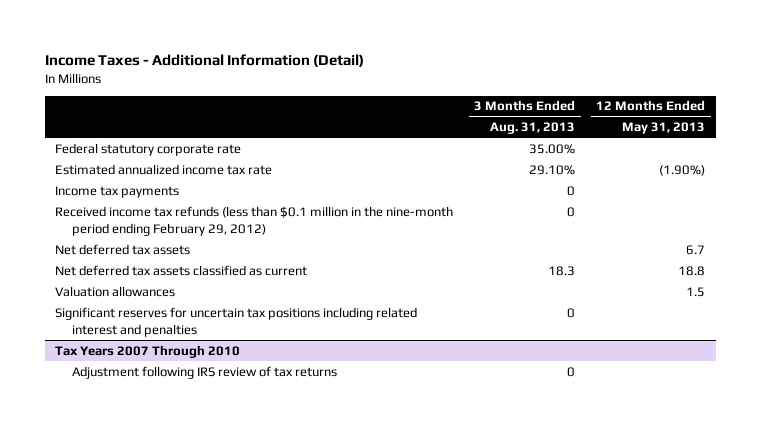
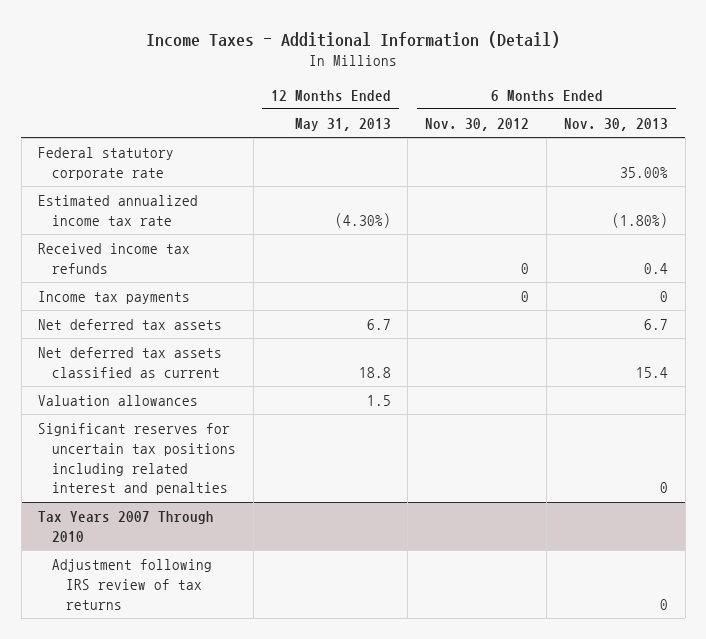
- | 3 Months Ended Aug. 31, 2013 | 12 Months Ended May 31, 2013
+ | 12 Months Ended May 31, 2013 | 6 Months Ended Nov. 30, 2012 | 6 Months Ended Nov. 30, 2013
- Estimated annualized income tax rate | 29.10% | (1.90%)
+ Estimated annualized income tax rate | (4.30%) | | (1.80%)
+ Received income tax refunds | | 0 | 0.4
- Received income tax refunds (less than $0.1 million in the nine-month period ending February 29, 2012) | 0 |

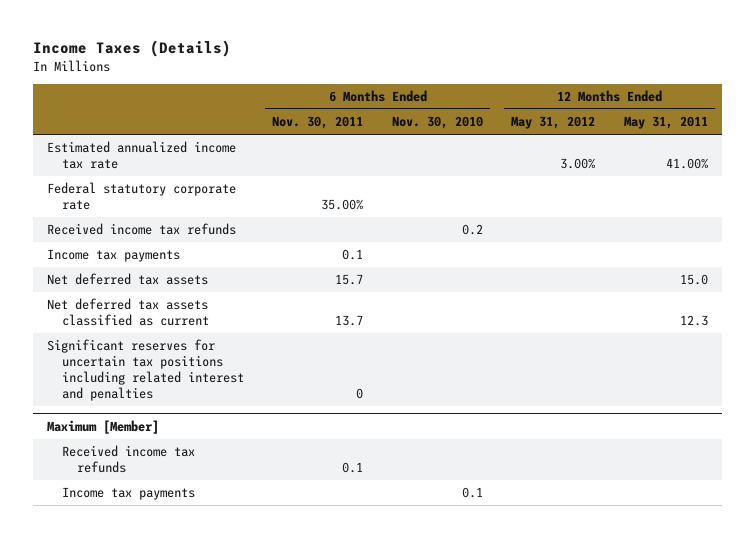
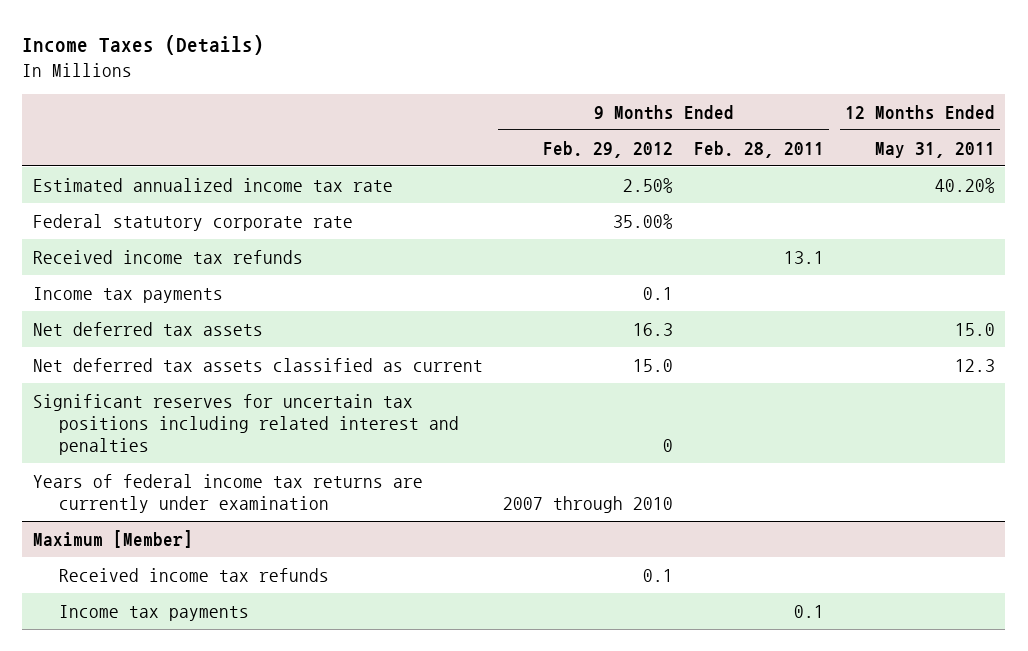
- | 6 Months Ended Nov. 30, 2011 | 6 Months Ended Nov. 30, 2010 | 12 Months Ended May 31, 2012 | 12 Months Ended May 31, 2011
+ | 9 Months Ended Feb. 29, 2012 | 9 Months Ended Feb. 28, 2011 | 12 Months Ended May 31, 2011
- Estimated annualized income tax rate | | | 3.00% | 41.00%
+ Estimated annualized income tax rate | 2.50% | | 40.20%
+ Years of federal income tax returns are currently under examination | 2007 through 2010 | |

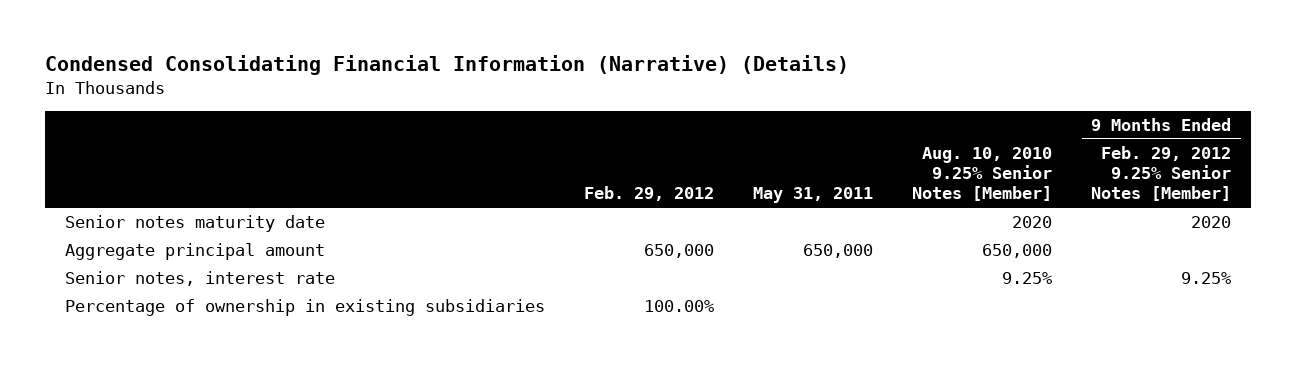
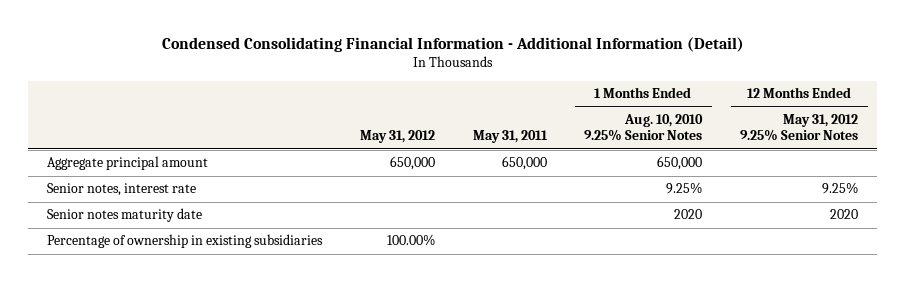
- Condensed Consolidating Financial Information (Narrative) (Details)
+ Condensed Consolidating Financial Information - Additional Information (Detail)
- | Feb. 29, 2012 | May 31, 2011 | Aug. 10, 2010 9.25% Senior Notes [Member] | 9 Months Ended Feb. 29, 2012 9.25% Senior Notes [Member]
+ | May 31, 2012 | May 31, 2011 | 1 Months Ended Aug. 10, 2010 9.25% Senior Notes | 12 Months Ended May 31, 2012 9.25% Senior Notes
moved down: Senior notes maturity date | | | 2020 | 2020

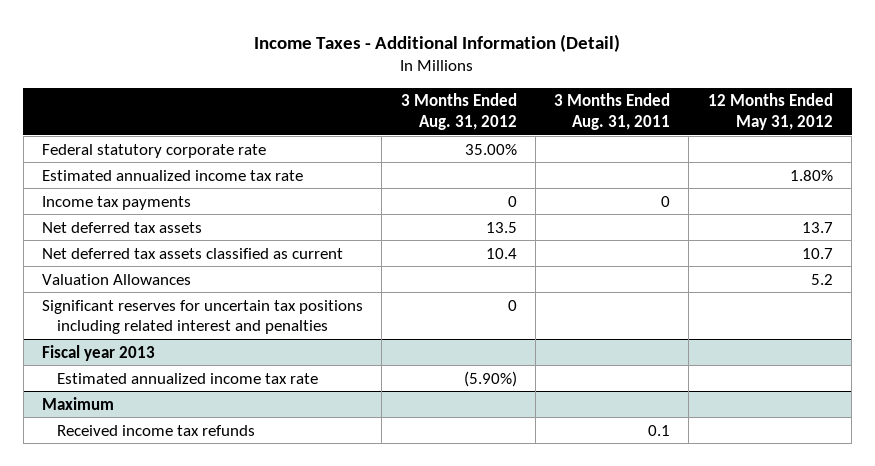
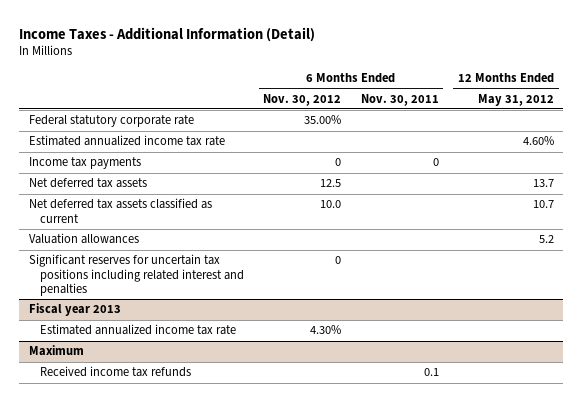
- | 3 Months Ended Aug. 31, 2012 | 3 Months Ended Aug. 31, 2011 | 12 Months Ended May 31, 2012
+ | 6 Months Ended Nov. 30, 2012 | 6 Months Ended Nov. 30, 2011 | 12 Months Ended May 31, 2012
- Estimated annualized income tax rate | | | 1.80%
+ Estimated annualized income tax rate | | | 4.60%
- Valuation Allowances | | | 5.2
+ Valuation allowances | | | 5.2

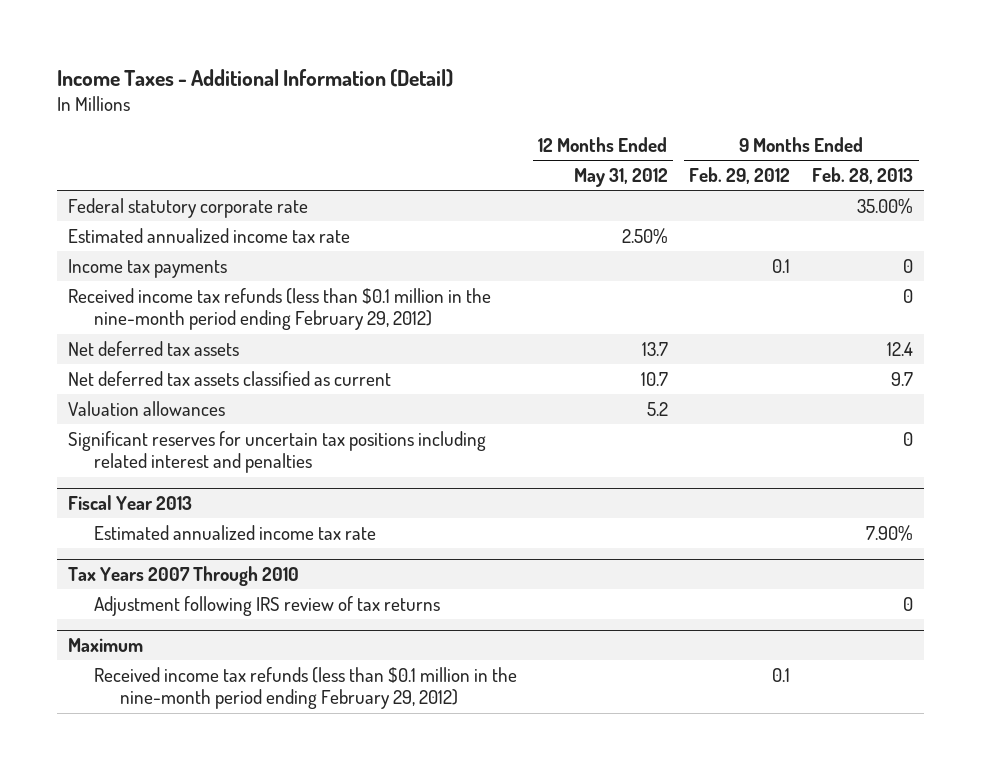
- | 6 Months Ended Nov. 30, 2012 | 6 Months Ended Nov. 30, 2011 | 12 Months Ended May 31, 2012
+ | 12 Months Ended May 31, 2012 | 9 Months Ended Feb. 29, 2012 | 9 Months Ended Feb. 28, 2013
- Estimated annualized income tax rate | | | 4.60%
+ Estimated annualized income tax rate | 2.50% | |
+ Received income tax refunds (less than $0.1 million in the nine-month period ending February 29, 2012) | | | 0
- Fiscal year 2013
+ Fiscal Year 2013
+ Tax Years 2007 Through 2010
+ Adjustment following IRS review of tax returns | | | 0
@ Maximum
- Received income tax refunds | | 0.1 |
+ Received income tax refunds (less than $0.1 million in the nine-month period ending February 29, 2012) | | 0.1 |

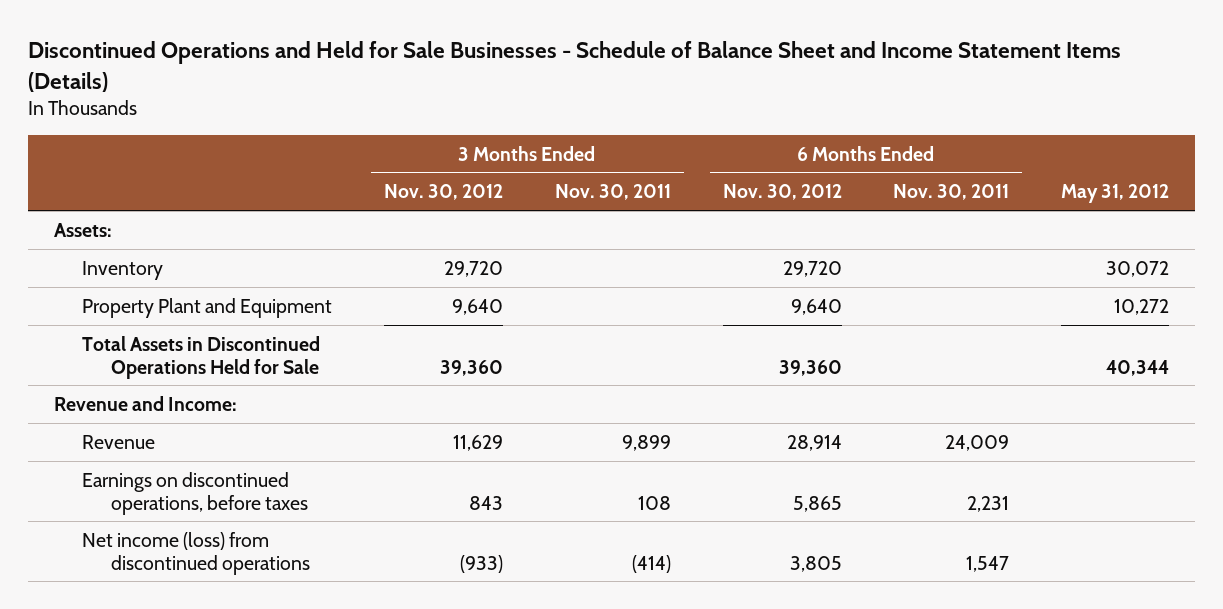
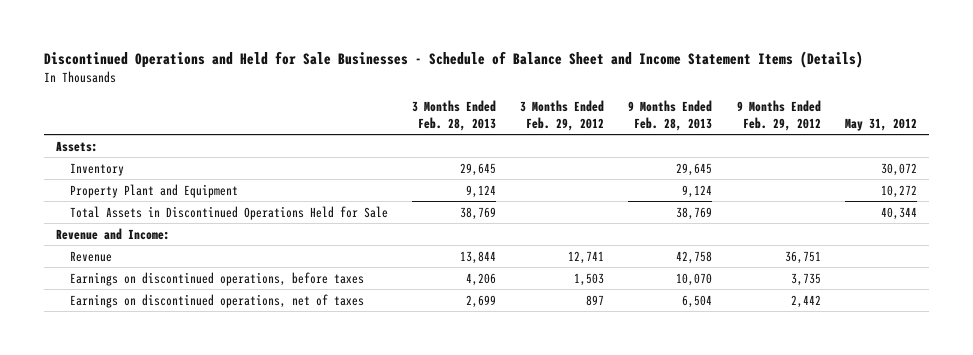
- | 3 Months Ended Nov. 30, 2012 | 3 Months Ended Nov. 30, 2011 | 6 Months Ended Nov. 30, 2012 | 6 Months Ended Nov. 30, 2011 | May 31, 2012
+ | 3 Months Ended Feb. 28, 2013 | 3 Months Ended Feb. 29, 2012 | 9 Months Ended Feb. 28, 2013 | 9 Months Ended Feb. 29, 2012 | May 31, 2012
- Net income (loss) from discontinued operations | (933) | (414) | 3,805 | 1,547 |
+ Earnings on discontinued operations, net of taxes | 2,699 | 897 | 6,504 | 2,442 |

